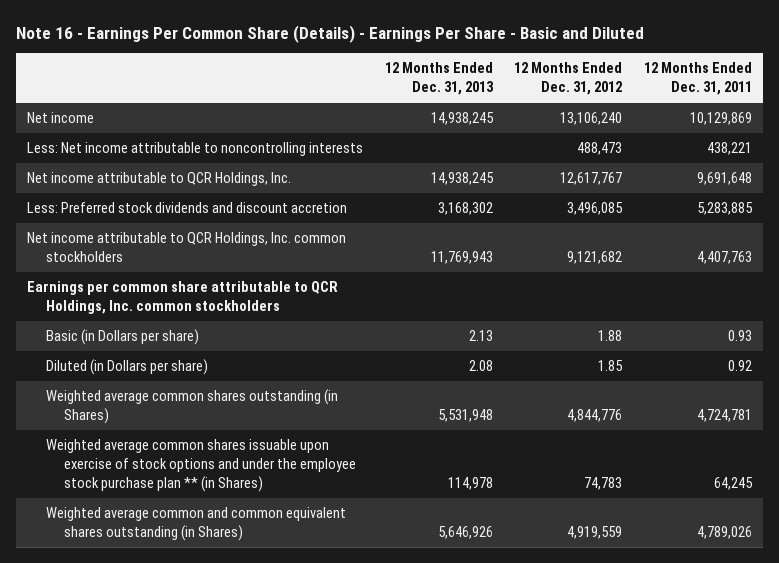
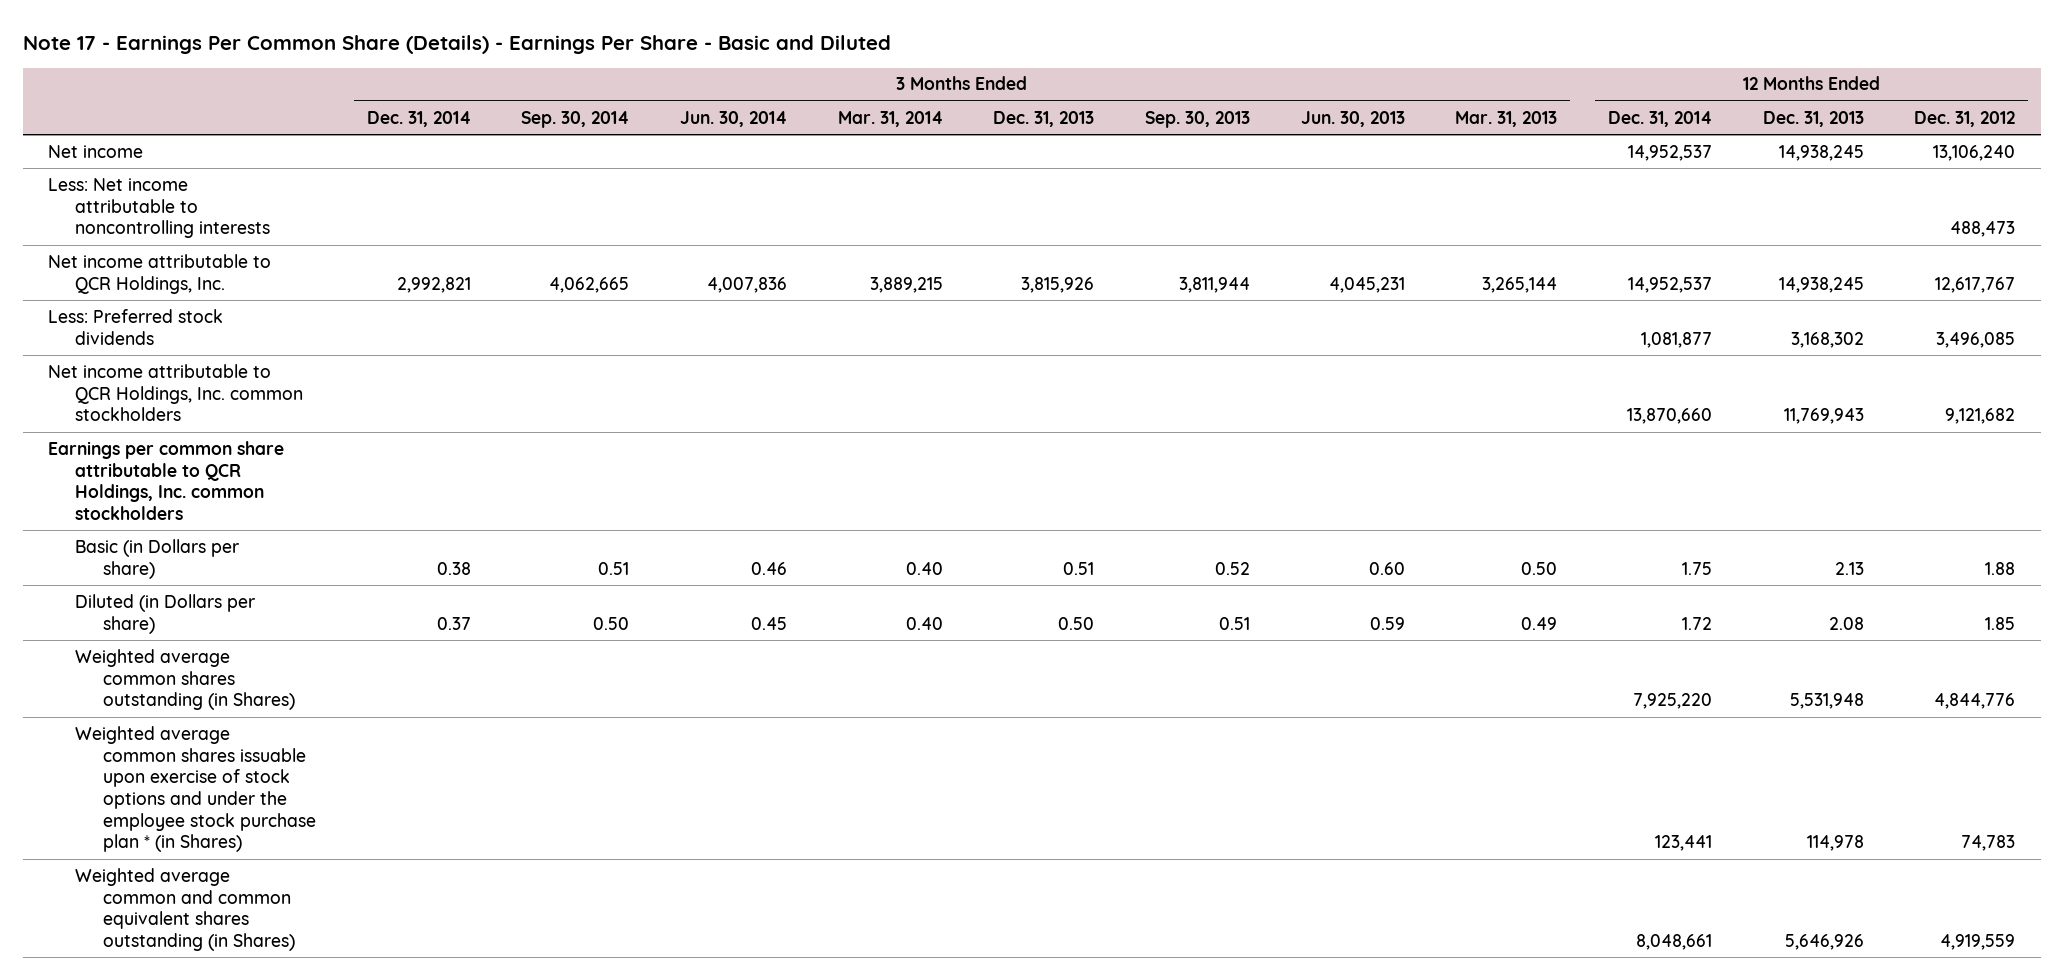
- Note 16 - Earnings Per Common Share (Details) - Earnings Per Share - Basic and Diluted
+ Note 17 - Earnings Per Common Share (Details) - Earnings Per Share - Basic and Diluted
- | 12 Months Ended Dec. 31, 2013 | 12 Months Ended Dec. 31, 2012 | 12 Months Ended Dec. 31, 2011
+ | 3 Months Ended Dec. 31, 2014 | 3 Months Ended Sep. 30, 2014 | 3 Months Ended Jun. 30, 2014 | 3 Months Ended Mar. 31, 2014 | 3 Months Ended Dec. 31, 2013 | 3 Months Ended Sep. 30, 2013 | 3 Months Ended Jun. 30, 2013 | 3 Months Ended Mar. 31, 2013 | 12 Months Ended Dec. 31, 2014 | 12 Months Ended Dec. 31, 2013 | 12 Months Ended Dec. 31, 2012
- Less: Preferred stock dividends and discount accretion | 3,168,302 | 3,496,085 | 5,283,885
+ Less: Preferred stock dividends | | | | | | | | | 1,081,877 | 3,168,302 | 3,496,085
- Weighted average common shares issuable upon exercise of stock options and under the employee stock purchase plan ** (in Shares) | 114,978 | 74,783 | 64,245
+ Weighted average common shares issuable upon exercise of stock options and under the employee stock purchase plan * (in Shares) | | | | | | | | | 123,441 | 114,978 | 74,783

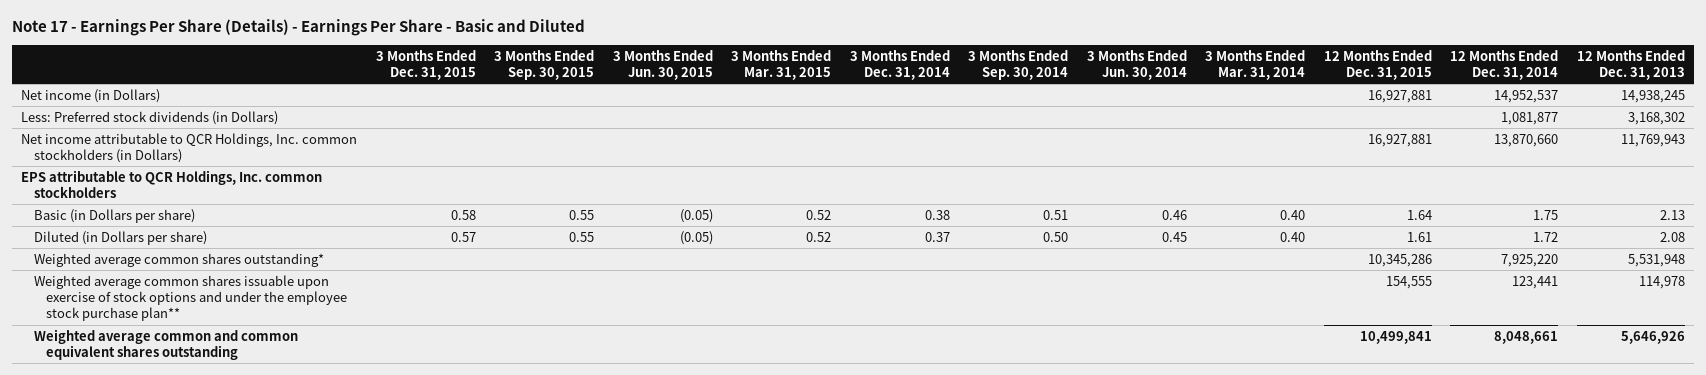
- Note 17 - Earnings Per Common Share (Details) - Earnings Per Share - Basic and Diluted
+ Note 17 - Earnings Per Share (Details) - Earnings Per Share - Basic and Diluted
- | 3 Months Ended Dec. 31, 2014 | 3 Months Ended Sep. 30, 2014 | 3 Months Ended Jun. 30, 2014 | 3 Months Ended Mar. 31, 2014 | 3 Months Ended Dec. 31, 2013 | 3 Months Ended Sep. 30, 2013 | 3 Months Ended Jun. 30, 2013 | 3 Months Ended Mar. 31, 2013 | 12 Months Ended Dec. 31, 2014 | 12 Months Ended Dec. 31, 2013 | 12 Months Ended Dec. 31, 2012
+ | 3 Months Ended Dec. 31, 2015 | 3 Months Ended Sep. 30, 2015 | 3 Months Ended Jun. 30, 2015 | 3 Months Ended Mar. 31, 2015 | 3 Months Ended Dec. 31, 2014 | 3 Months Ended Sep. 30, 2014 | 3 Months Ended Jun. 30, 2014 | 3 Months Ended Mar. 31, 2014 | 12 Months Ended Dec. 31, 2015 | 12 Months Ended Dec. 31, 2014 | 12 Months Ended Dec. 31, 2013
- Net income | | | | | | | | | 14,952,537 | 14,938,245 | 13,106,240
- Less: Net income attributable to noncontrolling interests | | | | | | | | | | | 488,473
- Net income attributable to QCR Holdings, Inc. | 2,992,821 | 4,062,665 | 4,007,836 | 3,889,215 | 3,815,926 | 3,811,944 | 4,045,231 | 3,265,144 | 14,952,537 | 14,938,245 | 12,617,767
- Less: Preferred stock dividends | | | | | | | | | 1,081,877 | 3,168,302 | 3,496,085
- Net income attributable to QCR Holdings, Inc. common stockholders | | | | | | | | | 13,870,660 | 11,769,943 | 9,121,682
- Earnings per common share attributable to QCR Holdings, Inc. common stockholders
+ Net income (in Dollars) | | | | | | | | | 16,927,881 | 14,952,537 | 14,938,245
+ Less: Preferred stock dividends (in Dollars) | | | | | | | | | | 1,081,877 | 3,168,302
+ Net income attributable to QCR Holdings, Inc. common stockholders (in Dollars) | | | | | | | | | 16,927,881 | 13,870,660 | 11,769,943
+ EPS attributable to QCR Holdings, Inc. common stockholders
- Weighted average common shares outstanding (in Shares) | | | | | | | | | 7,925,220 | 5,531,948 | 4,844,776
- Weighted average common shares issuable upon exercise of stock options and under the employee stock purchase plan * (in Shares) | | | | | | | | | 123,441 | 114,978 | 74,783
- Weighted average common and common equivalent shares outstanding (in Shares) | | | | | | | | | 8,048,661 | 5,646,926 | 4,919,559
+ Weighted average common shares outstanding* | | | | | | | | | 10,345,286 | 7,925,220 | 5,531,948
+ Weighted average common shares issuable upon exercise of stock options and under the employee stock purchase plan** | | | | | | | | | 154,555 | 123,441 | 114,978
+ Weighted average common and common equivalent shares outstanding | | | | | | | | | 10,499,841 | 8,048,661 | 5,646,926

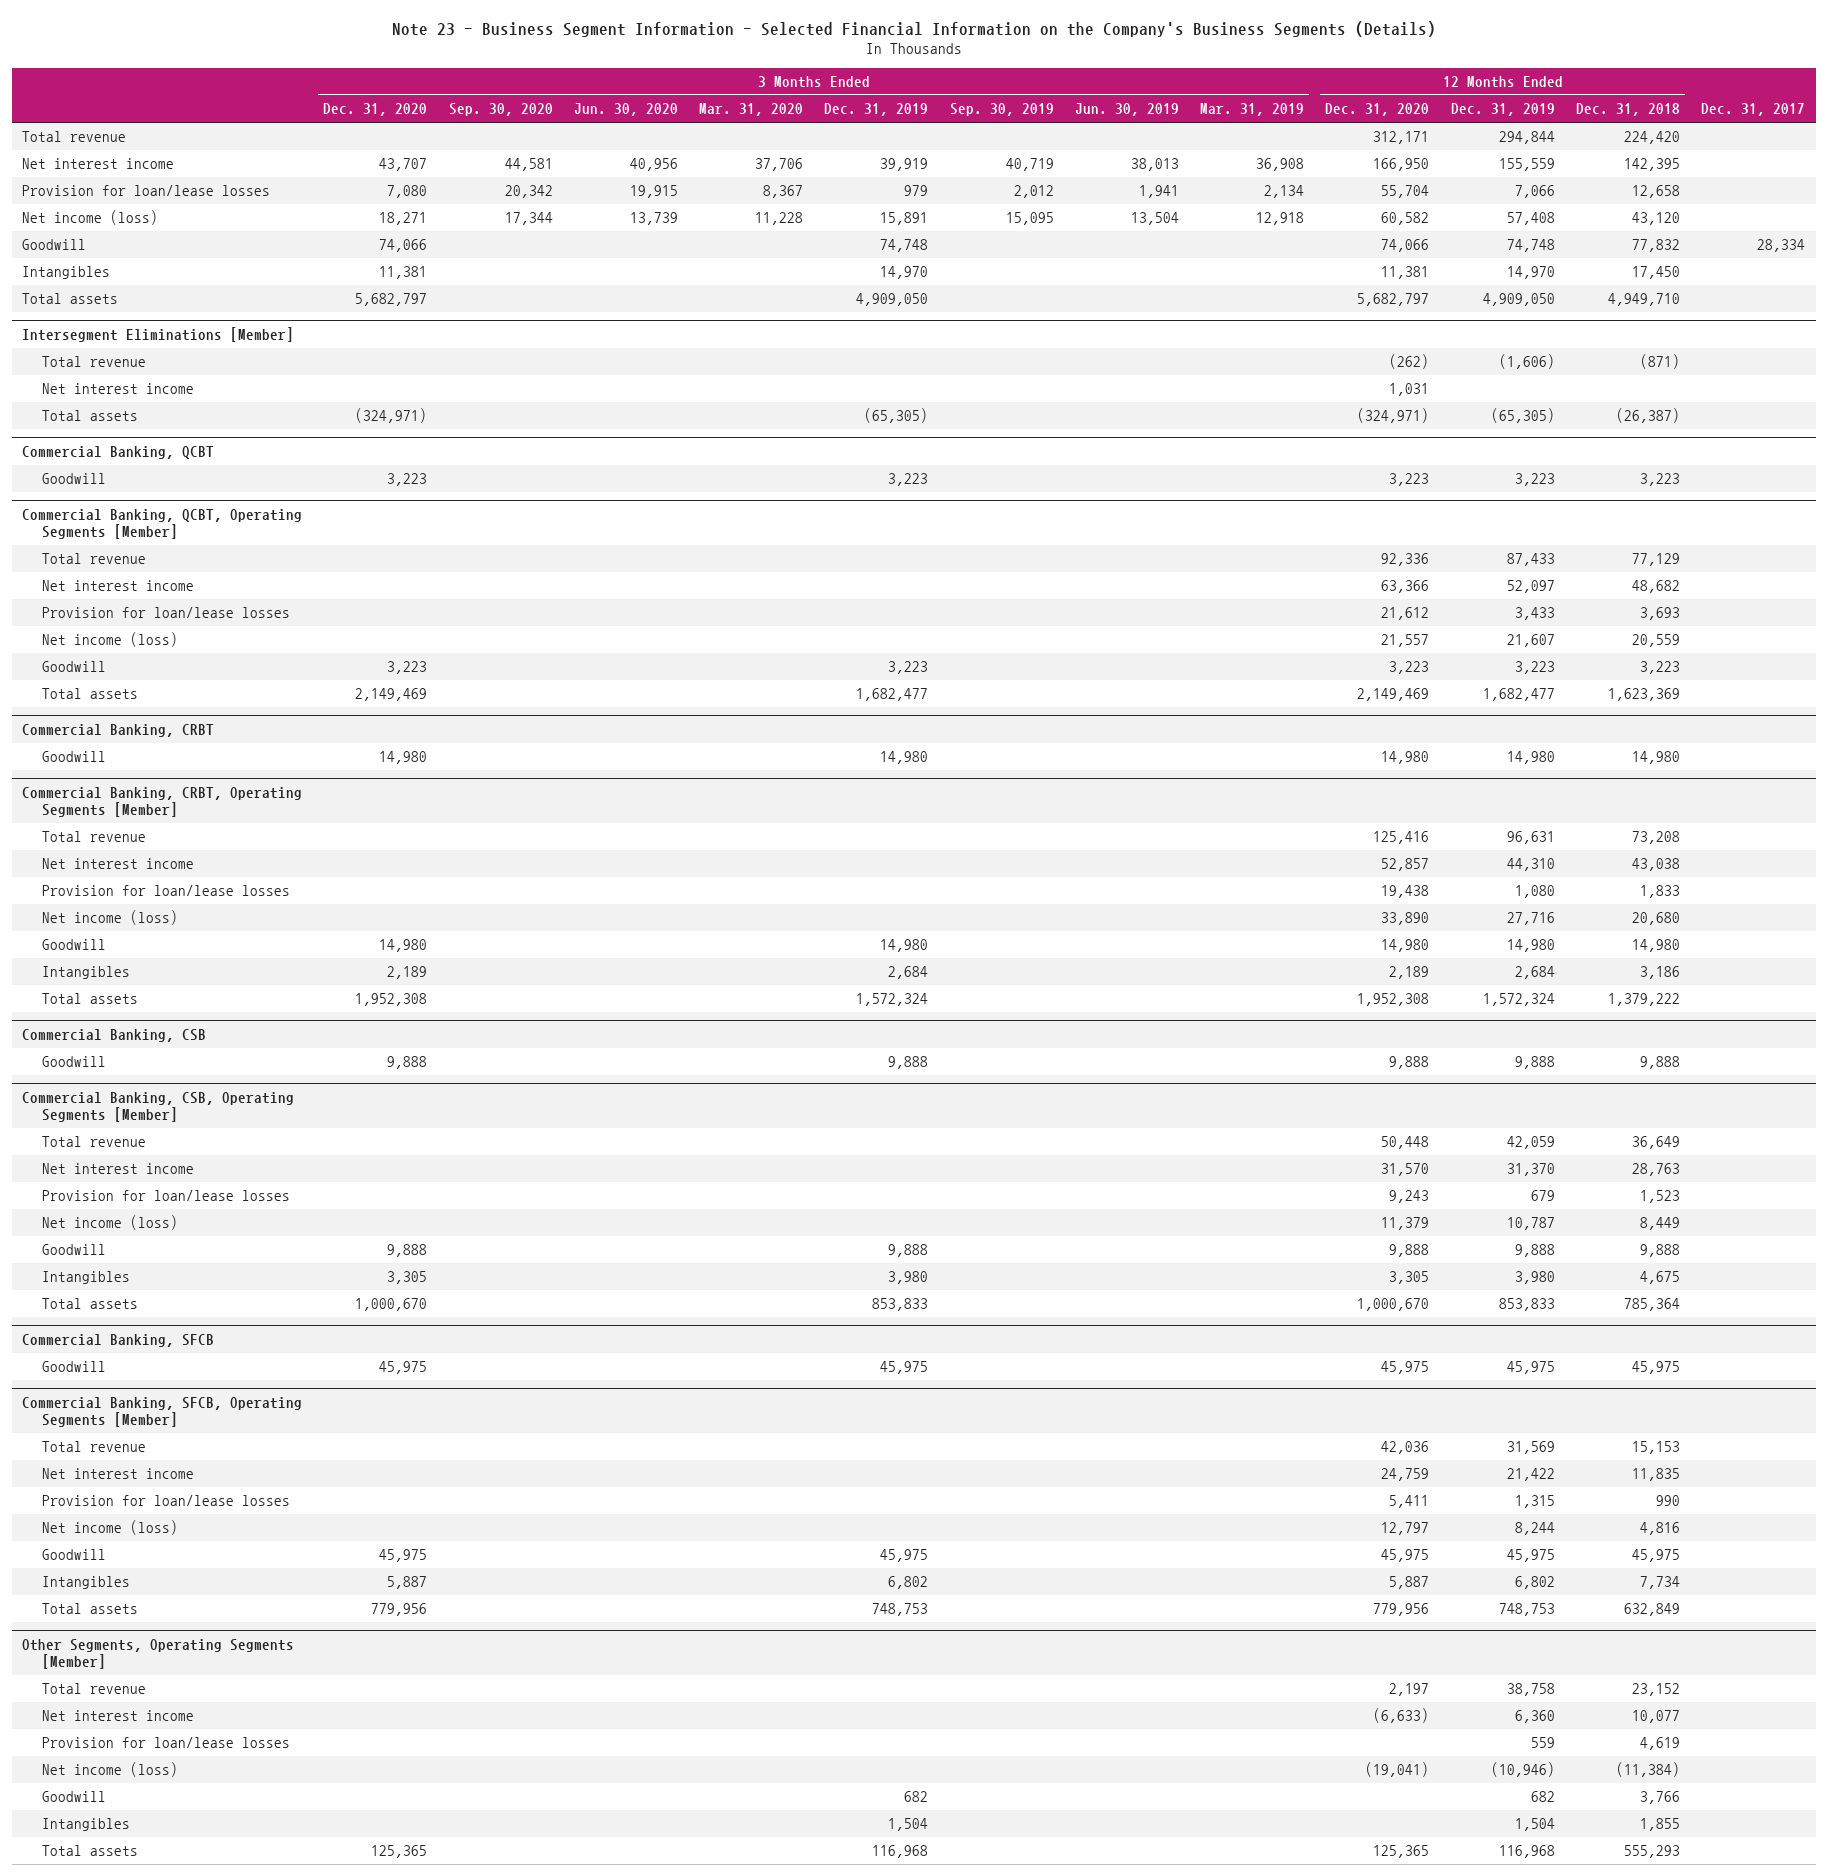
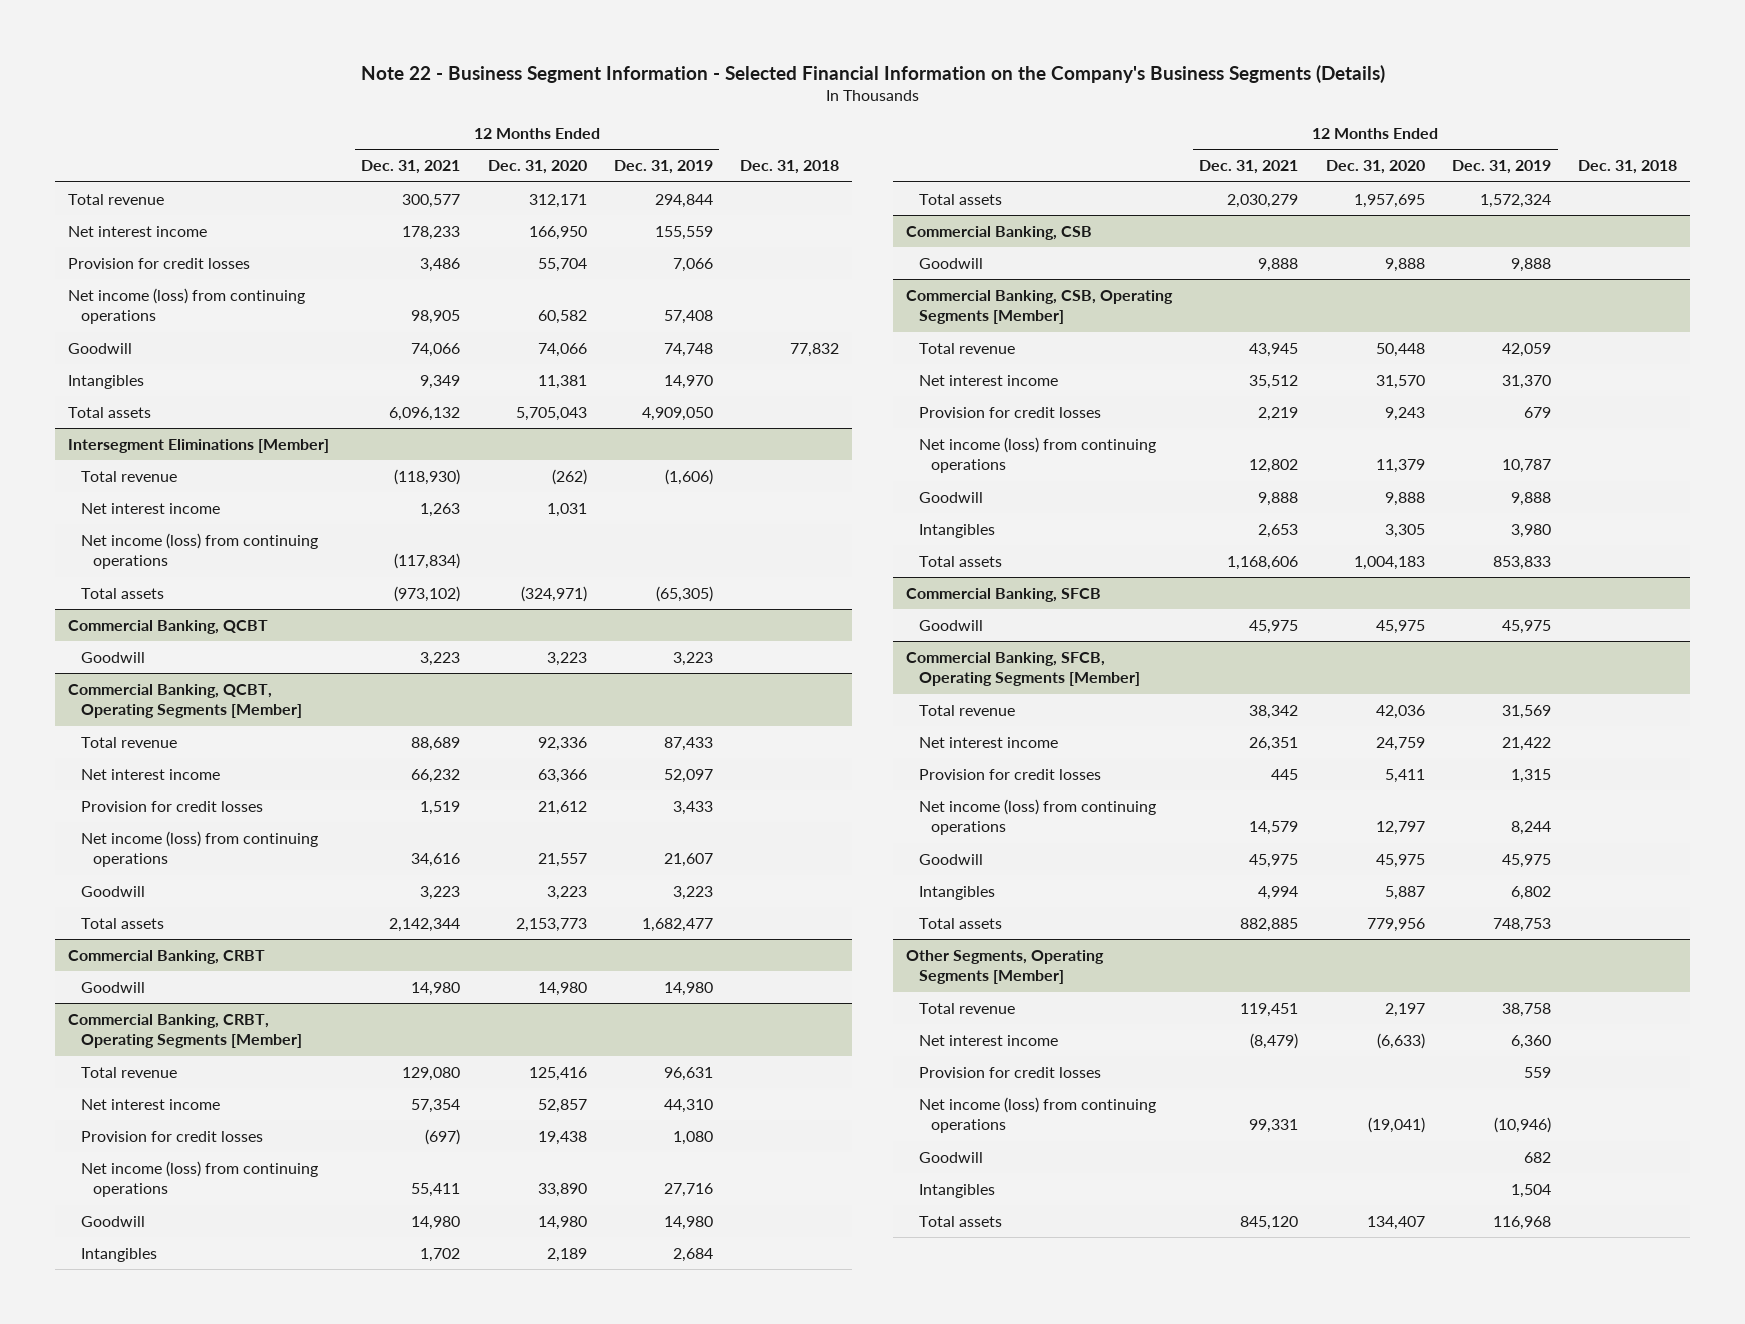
- Note 23 - Business Segment Information - Selected Financial Information on the Company's Business Segments (Details)
+ Note 22 - Business Segment Information - Selected Financial Information on the Company's Business Segments (Details)
- | 3 Months Ended Dec. 31, 2020 | 3 Months Ended Sep. 30, 2020 | 3 Months Ended Jun. 30, 2020 | 3 Months Ended Mar. 31, 2020 | 3 Months Ended Dec. 31, 2019 | 3 Months Ended Sep. 30, 2019 | 3 Months Ended Jun. 30, 2019 | 3 Months Ended Mar. 31, 2019 | 12 Months Ended Dec. 31, 2020 | 12 Months Ended Dec. 31, 2019 | 12 Months Ended Dec. 31, 2018 | Dec. 31, 2017
+ | 12 Months Ended Dec. 31, 2021 | 12 Months Ended Dec. 31, 2020 | 12 Months Ended Dec. 31, 2019 | Dec. 31, 2018
- Provision for loan/lease losses | 7,080 | 20,342 | 19,915 | 8,367 | 979 | 2,012 | 1,941 | 2,134 | 55,704 | 7,066 | 12,658 |
- Net income (loss) | 18,271 | 17,344 | 13,739 | 11,228 | 15,891 | 15,095 | 13,504 | 12,918 | 60,582 | 57,408 | 43,120 |
+ Provision for credit losses | 3,486 | 55,704 | 7,066 |
+ Net income (loss) from continuing operations | 98,905 | 60,582 | 57,408 |
- Total assets | 5,682,797 | | | | 4,909,050 | | | | 5,682,797 | 4,909,050 | 4,949,710 |
+ Total assets | 6,096,132 | 5,705,043 | 4,909,050 |
@ Intersegment Eliminations [Member]
+ Net income (loss) from continuing operations | (117,834) | | |
@ Commercial Banking, QCBT, Operating Segments [Member]
- Provision for loan/lease losses | | | | | | | | | 21,612 | 3,433 | 3,693 |
- Net income (loss) | | | | | | | | | 21,557 | 21,607 | 20,559 |
+ Provision for credit losses | 1,519 | 21,612 | 3,433 |
+ Net income (loss) from continuing operations | 34,616 | 21,557 | 21,607 |
- Total assets | 2,149,469 | | | | 1,682,477 | | | | 2,149,469 | 1,682,477 | 1,623,369 |
+ Total assets | 2,142,344 | 2,153,773 | 1,682,477 |
@ Commercial Banking, CRBT, Operating Segments [Member]
- Provision for loan/lease losses | | | | | | | | | 19,438 | 1,080 | 1,833 |
- Net income (loss) | | | | | | | | | 33,890 | 27,716 | 20,680 |
+ Provision for credit losses | (697) | 19,438 | 1,080 |
+ Net income (loss) from continuing operations | 55,411 | 33,890 | 27,716 |
- Total assets | 1,952,308 | | | | 1,572,324 | | | | 1,952,308 | 1,572,324 | 1,379,222 |
+ Total assets | 2,030,279 | 1,957,695 | 1,572,324 |
@ Commercial Banking, CSB, Operating Segments [Member]
- Provision for loan/lease losses | | | | | | | | | 9,243 | 679 | 1,523 |
- Net income (loss) | | | | | | | | | 11,379 | 10,787 | 8,449 |
+ Provision for credit losses | 2,219 | 9,243 | 679 |
+ Net income (loss) from continuing operations | 12,802 | 11,379 | 10,787 |
- Total assets | 1,000,670 | | | | 853,833 | | | | 1,000,670 | 853,833 | 785,364 |
+ Total assets | 1,168,606 | 1,004,183 | 853,833 |
@ Commercial Banking, SFCB, Operating Segments [Member]
- Provision for loan/lease losses | | | | | | | | | 5,411 | 1,315 | 990 |
- Net income (loss) | | | | | | | | | 12,797 | 8,244 | 4,816 |
+ Provision for credit losses | 445 | 5,411 | 1,315 |
+ Net income (loss) from continuing operations | 14,579 | 12,797 | 8,244 |
@ Other Segments, Operating Segments [Member]
- Provision for loan/lease losses | | | | | | | | | | 559 | 4,619 |
- Net income (loss) | | | | | | | | | (19,041) | (10,946) | (11,384) |
+ Provision for credit losses | | | 559 |
+ Net income (loss) from continuing operations | 99,331 | (19,041) | (10,946) |
- Total assets | 125,365 | | | | 116,968 | | | | 125,365 | 116,968 | 555,293 |
+ Total assets | 845,120 | 134,407 | 116,968 |

